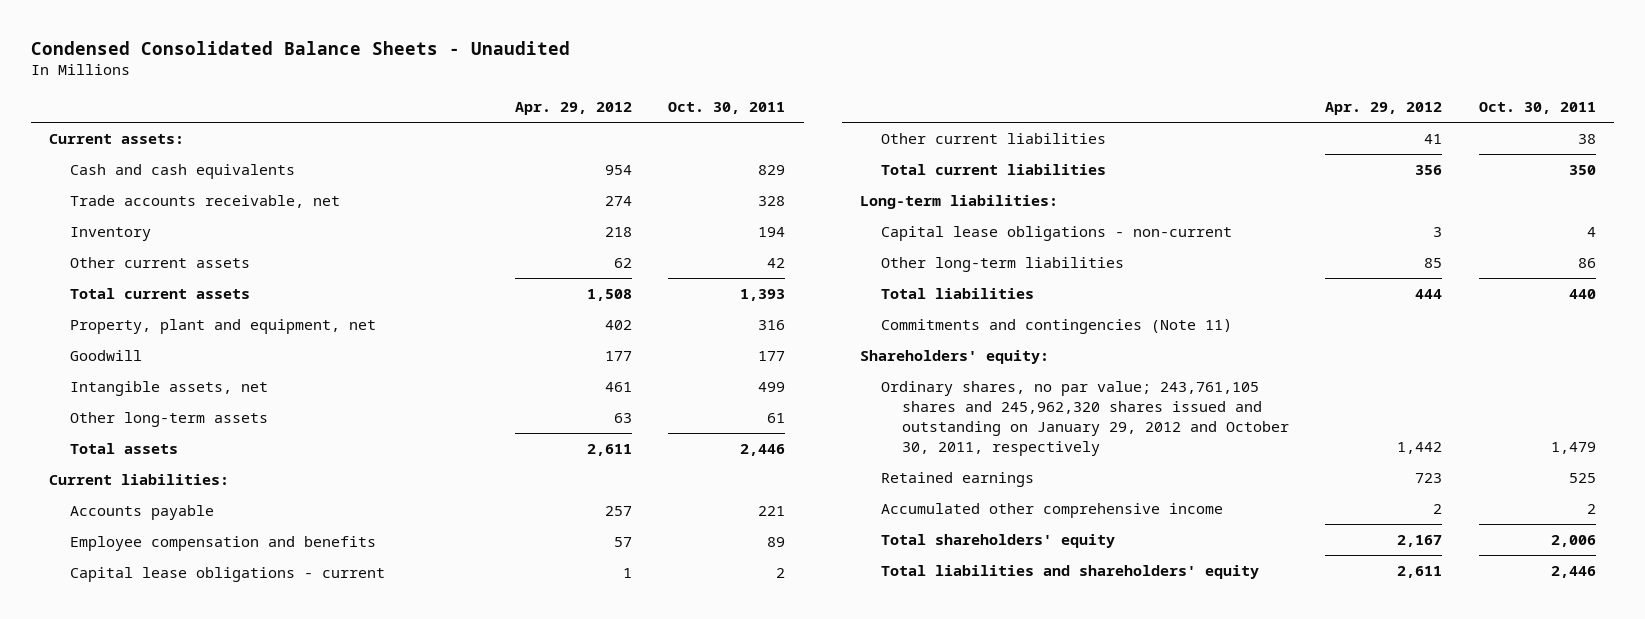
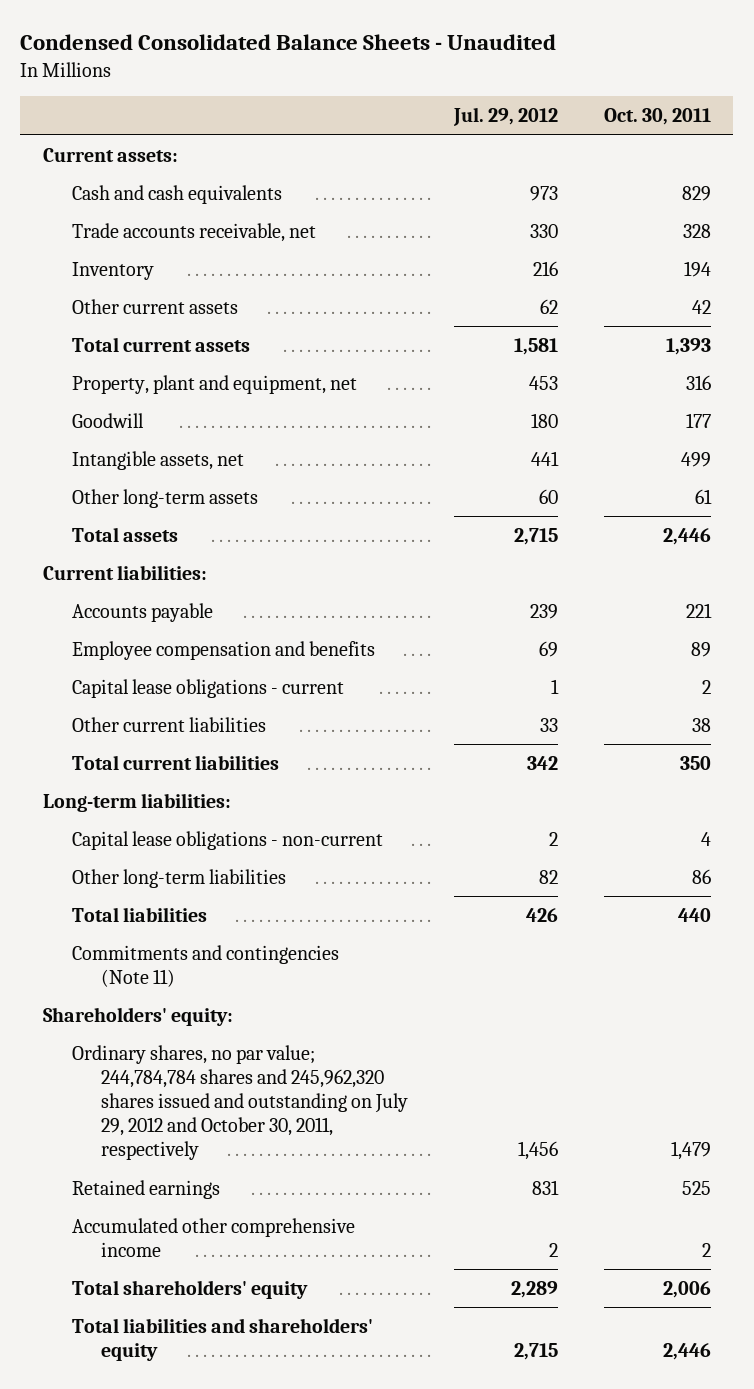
- | Apr. 29, 2012 | Oct. 30, 2011
+ | Jul. 29, 2012 | Oct. 30, 2011
- Ordinary shares, no par value; 243,761,105 shares and 245,962,320 shares issued and outstanding on January 29, 2012 and October 30, 2011, respectively | 1,442 | 1,479
+ Ordinary shares, no par value; 244,784,784 shares and 245,962,320 shares issued and outstanding on July 29, 2012 and October 30, 2011, respectively | 1,456 | 1,479

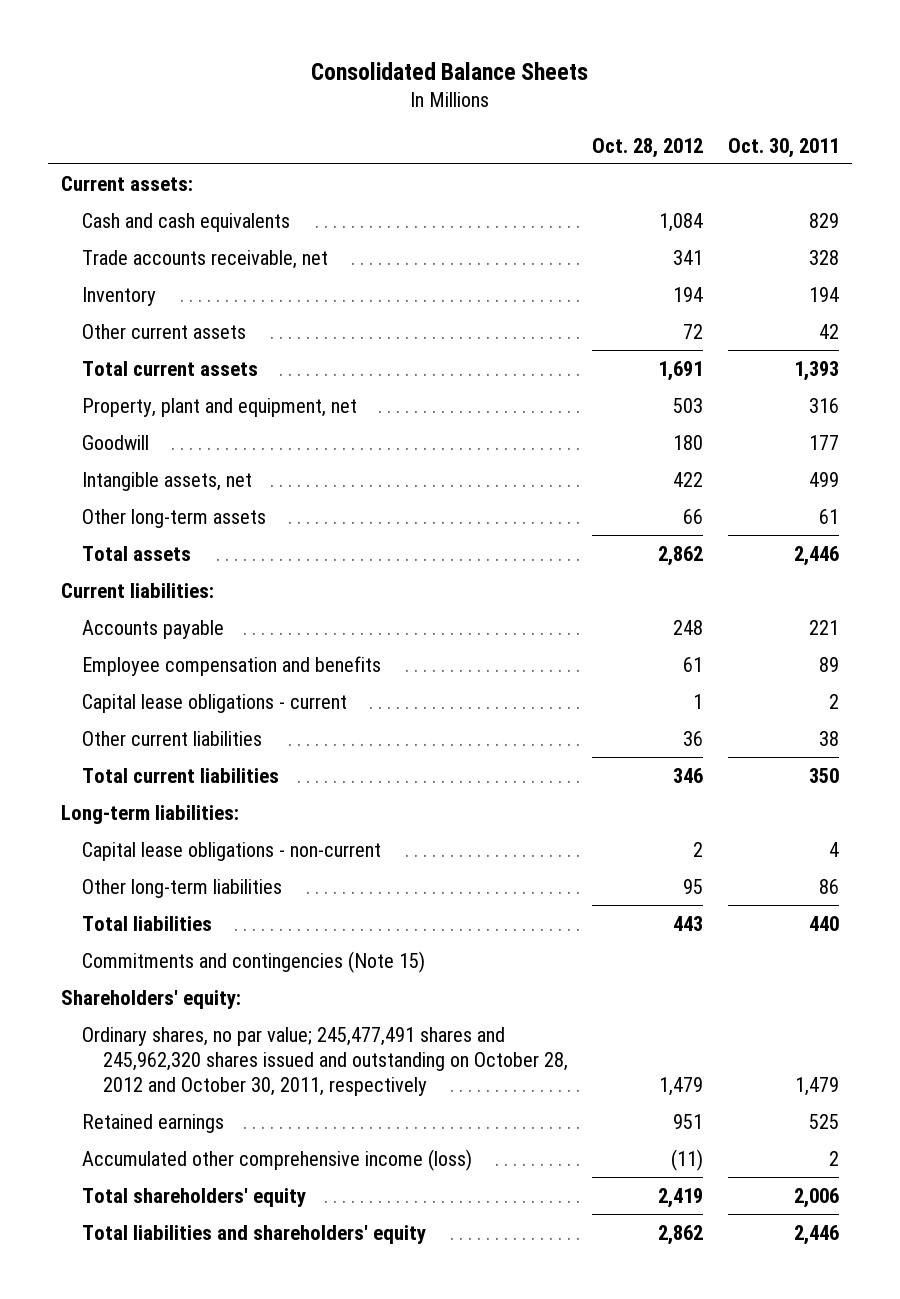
- Condensed Consolidated Balance Sheets - Unaudited
+ Consolidated Balance Sheets
- | Jul. 29, 2012 | Oct. 30, 2011
+ | Oct. 28, 2012 | Oct. 30, 2011
- Commitments and contingencies (Note 11)
+ Commitments and contingencies (Note 15)
- Ordinary shares, no par value; 244,784,784 shares and 245,962,320 shares issued and outstanding on July 29, 2012 and October 30, 2011, respectively | 1,456 | 1,479
+ Ordinary shares, no par value; 245,477,491 shares and 245,962,320 shares issued and outstanding on October 28, 2012 and October 30, 2011, respectively | 1,479 | 1,479
- Accumulated other comprehensive income | 2 | 2
+ Accumulated other comprehensive income (loss) | (11) | 2

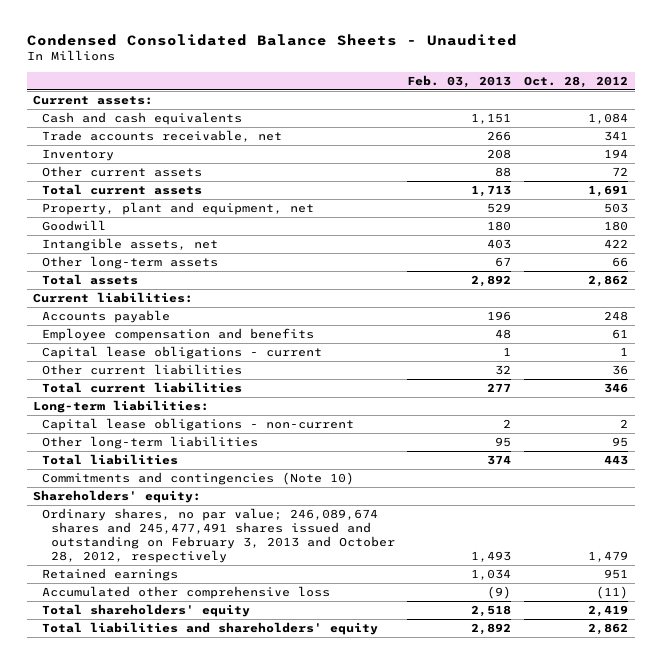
- Consolidated Balance Sheets
+ Condensed Consolidated Balance Sheets - Unaudited
- | Oct. 28, 2012 | Oct. 30, 2011
+ | Feb. 03, 2013 | Oct. 28, 2012
- Commitments and contingencies (Note 15)
+ Commitments and contingencies (Note 10)
- Ordinary shares, no par value; 245,477,491 shares and 245,962,320 shares issued and outstanding on October 28, 2012 and October 30, 2011, respectively | 1,479 | 1,479
+ Ordinary shares, no par value; 246,089,674 shares and 245,477,491 shares issued and outstanding on February 3, 2013 and October 28, 2012, respectively | 1,493 | 1,479
- Accumulated other comprehensive income (loss) | (11) | 2
+ Accumulated other comprehensive loss | (9) | (11)

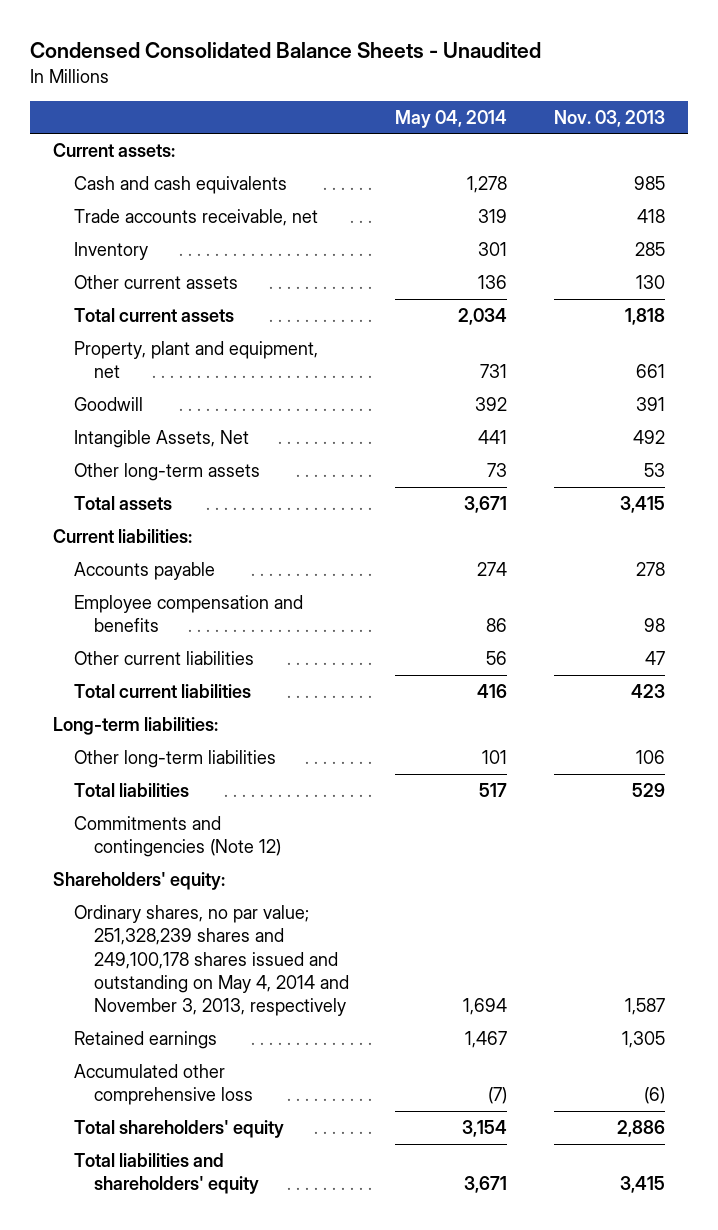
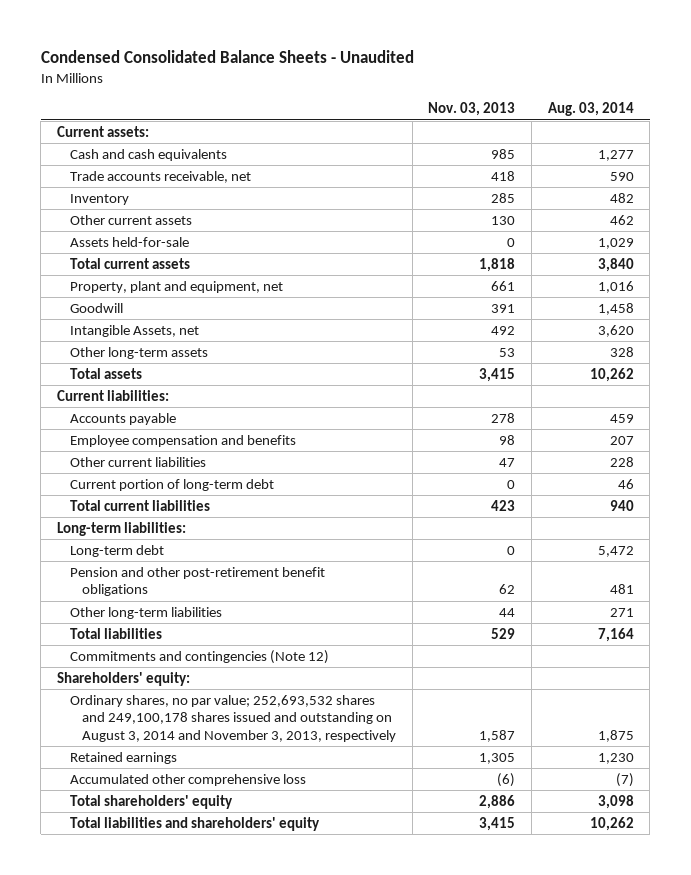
- | May 04, 2014 | Nov. 03, 2013
+ | Nov. 03, 2013 | Aug. 03, 2014
+ Assets held-for-sale | 0 | 1,029
- Intangible Assets, Net | 441 | 492
+ Intangible Assets, net | 492 | 3,620
+ Current portion of long-term debt | 0 | 46
- Other long-term liabilities | 101 | 106
+ Long-term debt | 0 | 5,472
+ Pension and other post-retirement benefit obligations | 62 | 481
+ Other long-term liabilities | 44 | 271
- Ordinary shares, no par value; 251,328,239 shares and 249,100,178 shares issued and outstanding on May 4, 2014 and November 3, 2013, respectively | 1,694 | 1,587
+ Ordinary shares, no par value; 252,693,532 shares and 249,100,178 shares issued and outstanding on August 3, 2014 and November 3, 2013, respectively | 1,587 | 1,875

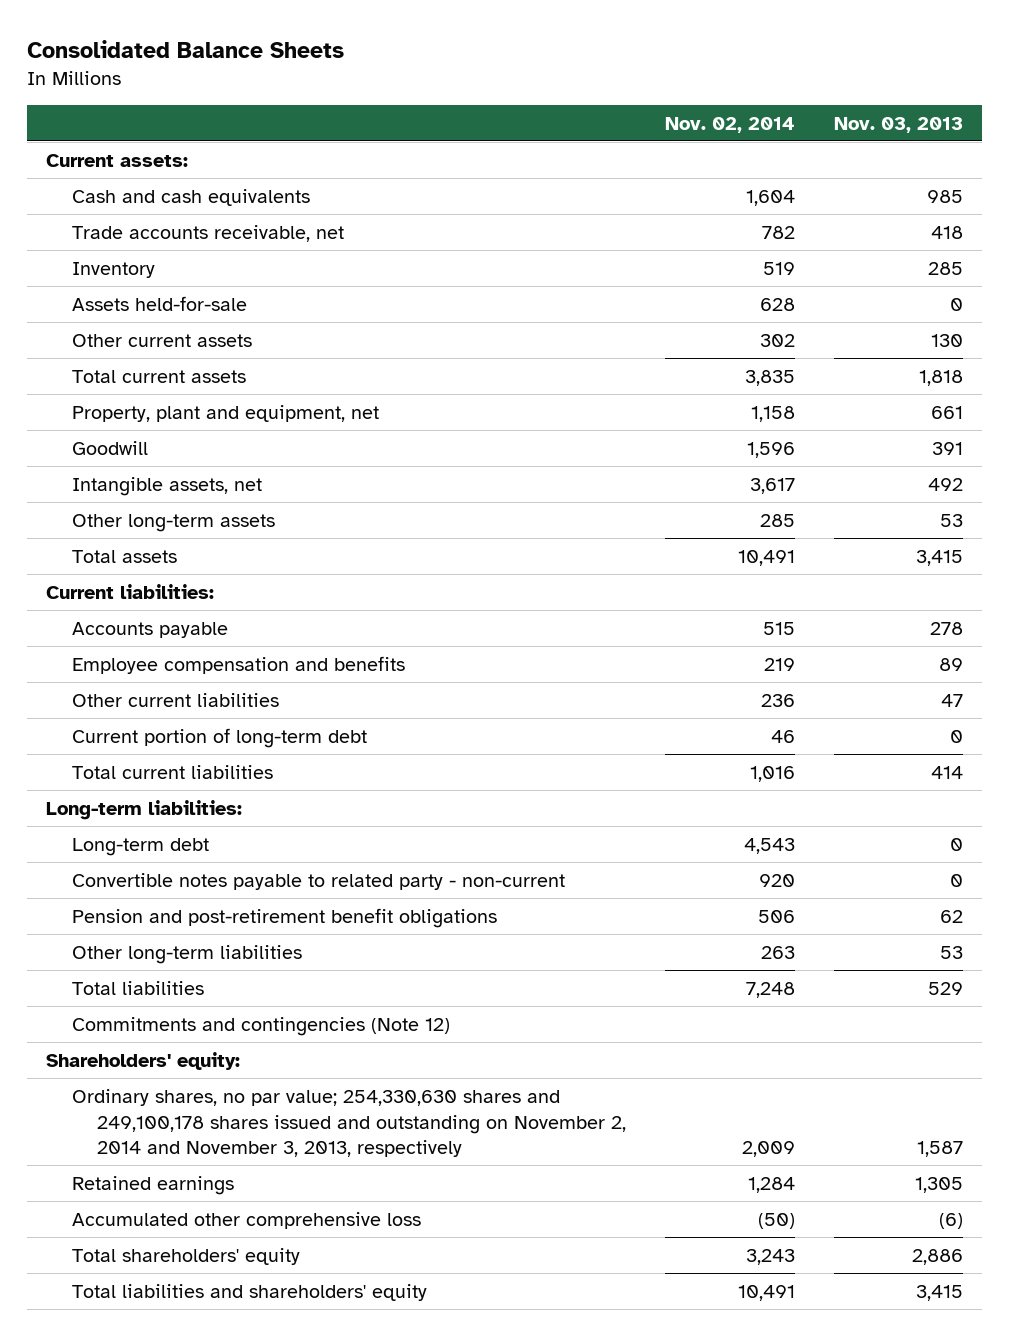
- Condensed Consolidated Balance Sheets - Unaudited
+ Consolidated Balance Sheets
- | Nov. 03, 2013 | Aug. 03, 2014
+ | Nov. 02, 2014 | Nov. 03, 2013
moved down: Other current assets | 302 | 130
- Intangible Assets, net | 492 | 3,620
+ Intangible assets, net | 3,617 | 492
- Employee compensation and benefits | 98 | 207
+ Employee compensation and benefits | 219 | 89
- Total current liabilities | 423 | 940
+ Total current liabilities | 1,016 | 414
- Pension and other post-retirement benefit obligations | 62 | 481
- Other long-term liabilities | 44 | 271
+ Convertible notes payable to related party - non-current | 920 | 0
+ Pension and post-retirement benefit obligations | 506 | 62
+ Other long-term liabilities | 263 | 53
- Ordinary shares, no par value; 252,693,532 shares and 249,100,178 shares issued and outstanding on August 3, 2014 and November 3, 2013, respectively | 1,587 | 1,875
+ Ordinary shares, no par value; 254,330,630 shares and 249,100,178 shares issued and outstanding on November 2, 2014 and November 3, 2013, respectively | 2,009 | 1,587

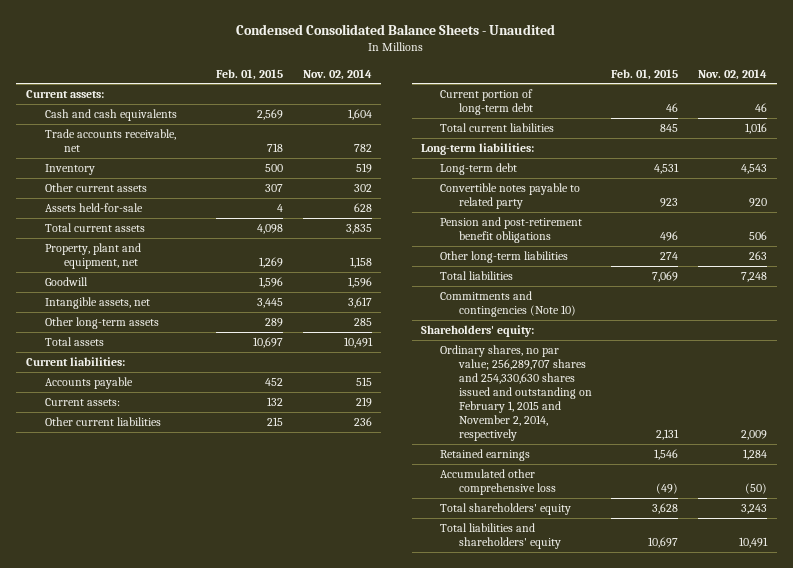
- Consolidated Balance Sheets
+ Condensed Consolidated Balance Sheets - Unaudited
- | Nov. 02, 2014 | Nov. 03, 2013
+ | Feb. 01, 2015 | Nov. 02, 2014
moved down: Assets held-for-sale | 4 | 628
- Employee compensation and benefits | 219 | 89
+ Current assets: | 132 | 219
- Convertible notes payable to related party - non-current | 920 | 0
+ Convertible notes payable to related party | 923 | 920
- Commitments and contingencies (Note 12)
+ Commitments and contingencies (Note 10)
- Ordinary shares, no par value; 254,330,630 shares and 249,100,178 shares issued and outstanding on November 2, 2014 and November 3, 2013, respectively | 2,009 | 1,587
+ Ordinary shares, no par value; 256,289,707 shares and 254,330,630 shares issued and outstanding on February 1, 2015 and November 2, 2014, respectively | 2,131 | 2,009

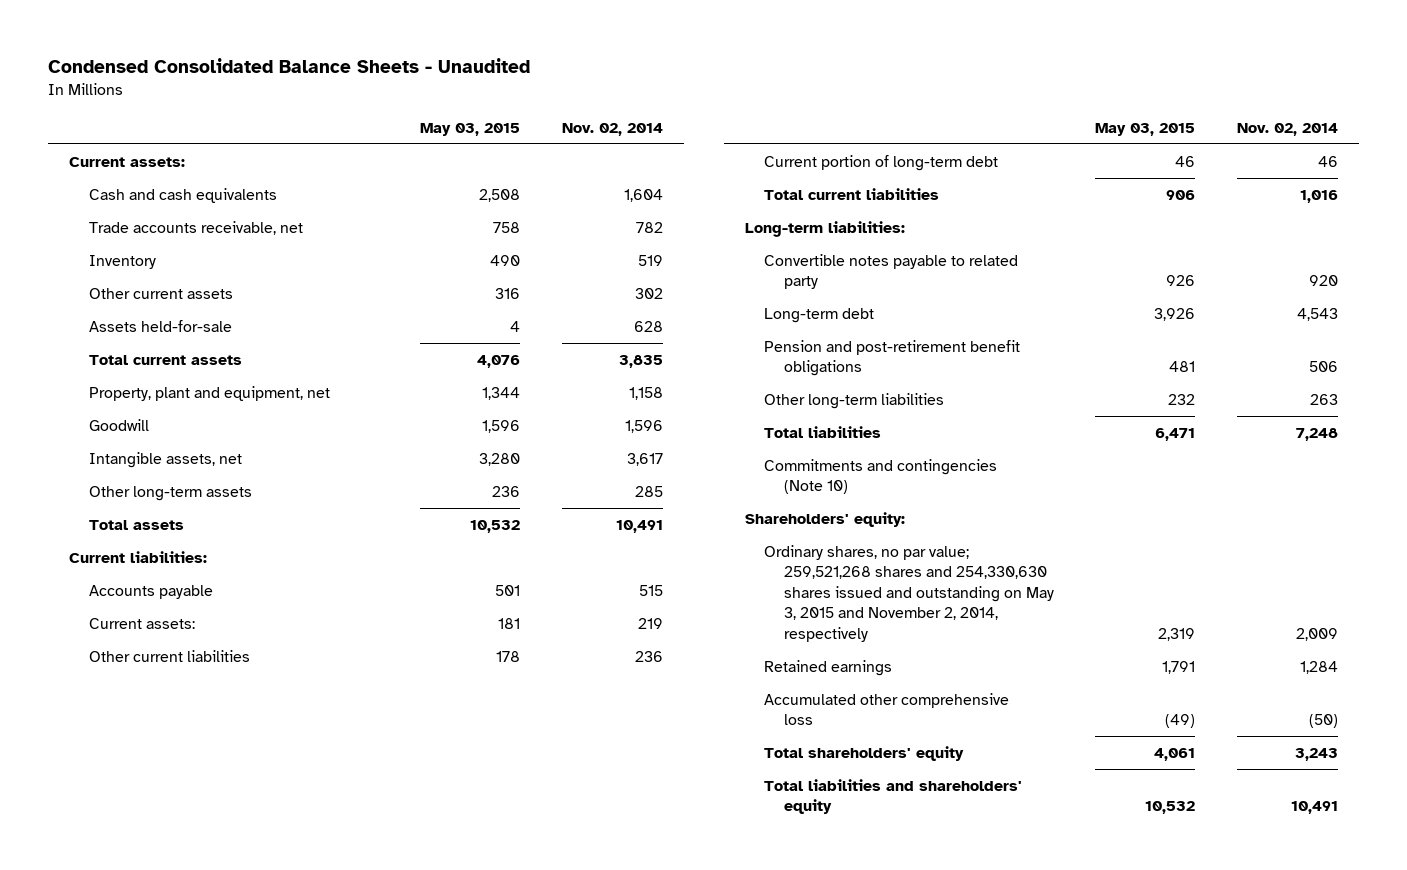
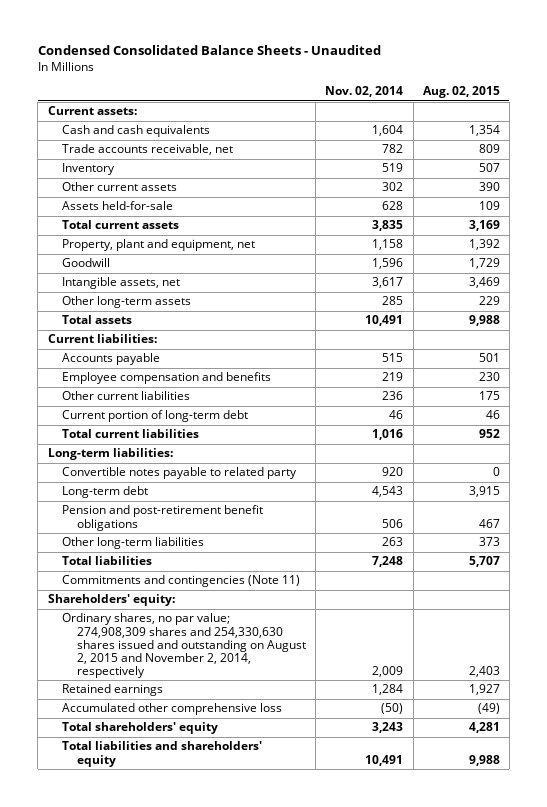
- | May 03, 2015 | Nov. 02, 2014
+ | Nov. 02, 2014 | Aug. 02, 2015
- Current assets: | 181 | 219
+ Employee compensation and benefits | 219 | 230
- Commitments and contingencies (Note 10)
+ Commitments and contingencies (Note 11)
- Ordinary shares, no par value; 259,521,268 shares and 254,330,630 shares issued and outstanding on May 3, 2015 and November 2, 2014, respectively | 2,319 | 2,009
+ Ordinary shares, no par value; 274,908,309 shares and 254,330,630 shares issued and outstanding on August 2, 2015 and November 2, 2014, respectively | 2,009 | 2,403

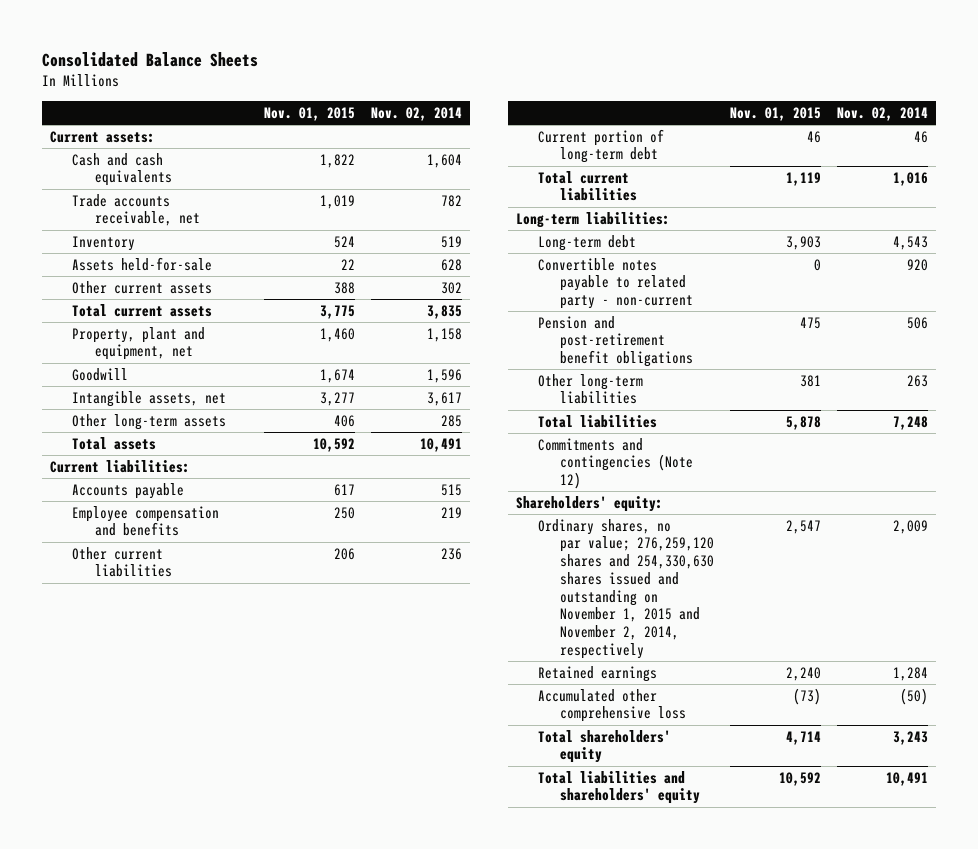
- Condensed Consolidated Balance Sheets - Unaudited
+ Consolidated Balance Sheets
- | Nov. 02, 2014 | Aug. 02, 2015
+ | Nov. 01, 2015 | Nov. 02, 2014
moved down: Other current assets | 388 | 302
- Convertible notes payable to related party | 920 | 0
+ Convertible notes payable to related party - non-current | 0 | 920
- Commitments and contingencies (Note 11)
+ Commitments and contingencies (Note 12)
- Ordinary shares, no par value; 274,908,309 shares and 254,330,630 shares issued and outstanding on August 2, 2015 and November 2, 2014, respectively | 2,009 | 2,403
+ Ordinary shares, no par value; 276,259,120 shares and 254,330,630 shares issued and outstanding on November 1, 2015 and November 2, 2014, respectively | 2,547 | 2,009

